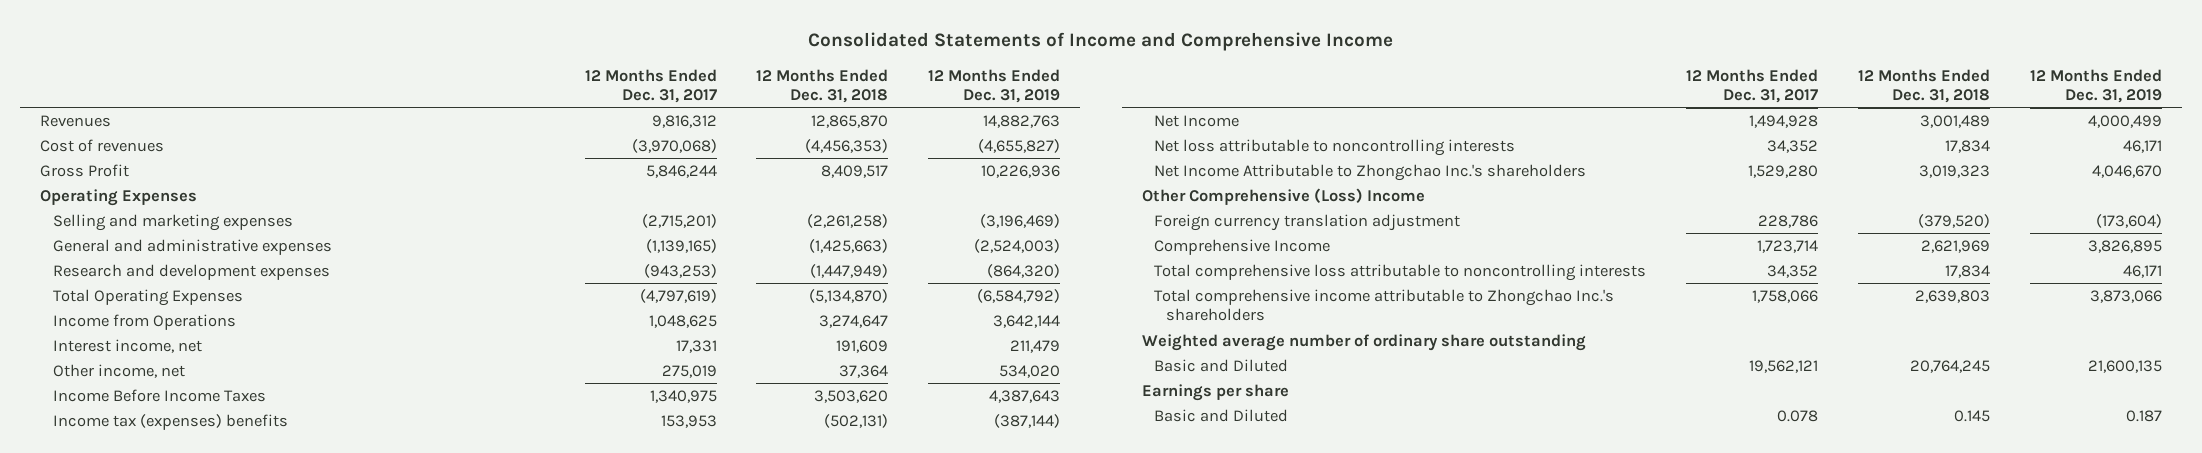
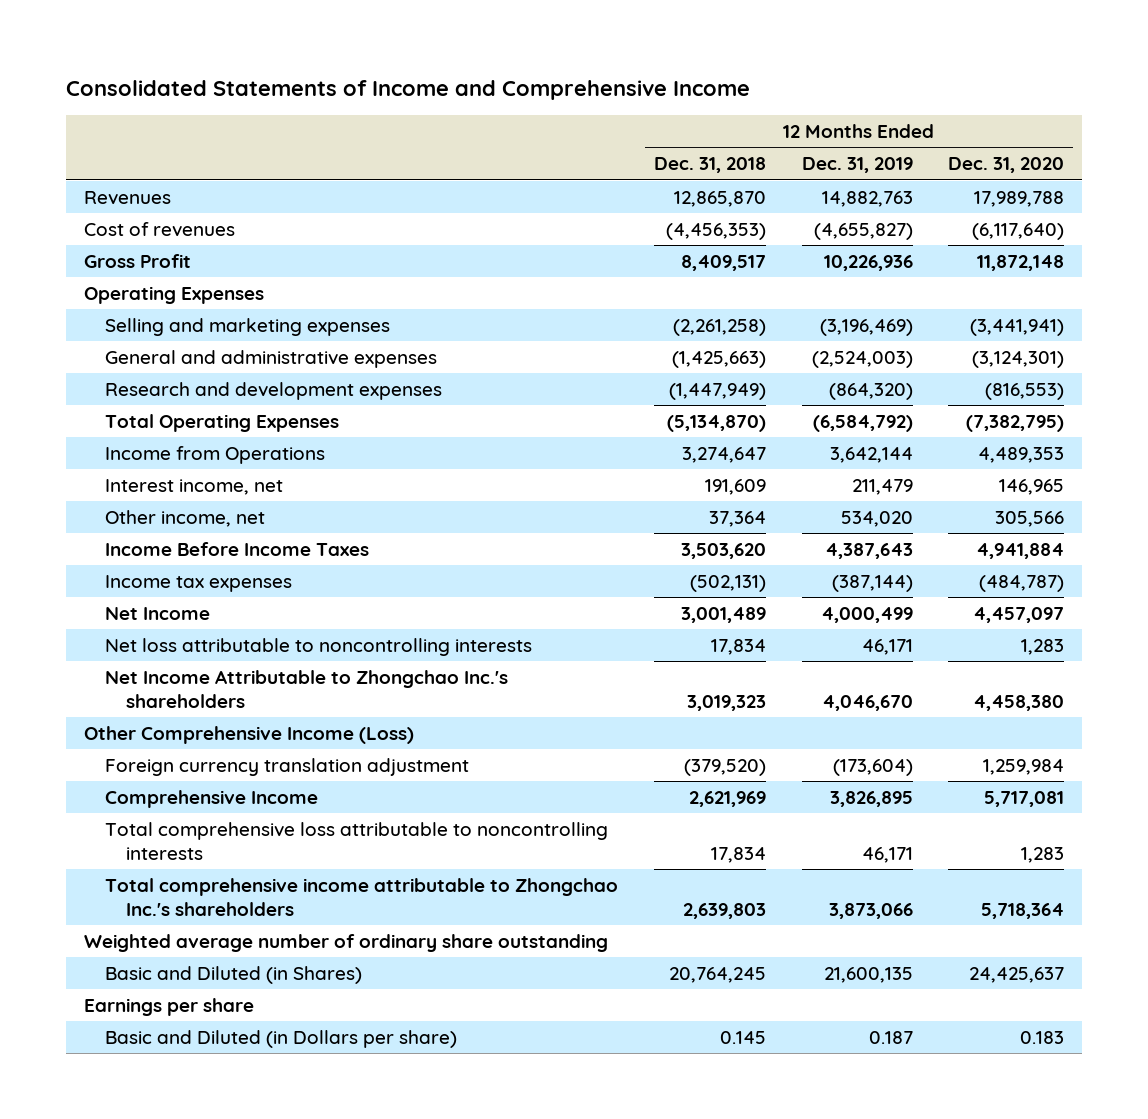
- | 12 Months Ended Dec. 31, 2017 | 12 Months Ended Dec. 31, 2018 | 12 Months Ended Dec. 31, 2019
+ | 12 Months Ended Dec. 31, 2018 | 12 Months Ended Dec. 31, 2019 | 12 Months Ended Dec. 31, 2020
- Income tax (expenses) benefits | 153,953 | (502,131) | (387,144)
+ Income tax expenses | (502,131) | (387,144) | (484,787)
- Other Comprehensive (Loss) Income
+ Other Comprehensive Income (Loss)
- Basic and Diluted | 19,562,121 | 20,764,245 | 21,600,135
+ Basic and Diluted (in Shares) | 20,764,245 | 21,600,135 | 24,425,637
- Basic and Diluted | 0.078 | 0.145 | 0.187
+ Basic and Diluted (in Dollars per share) | 0.145 | 0.187 | 0.183

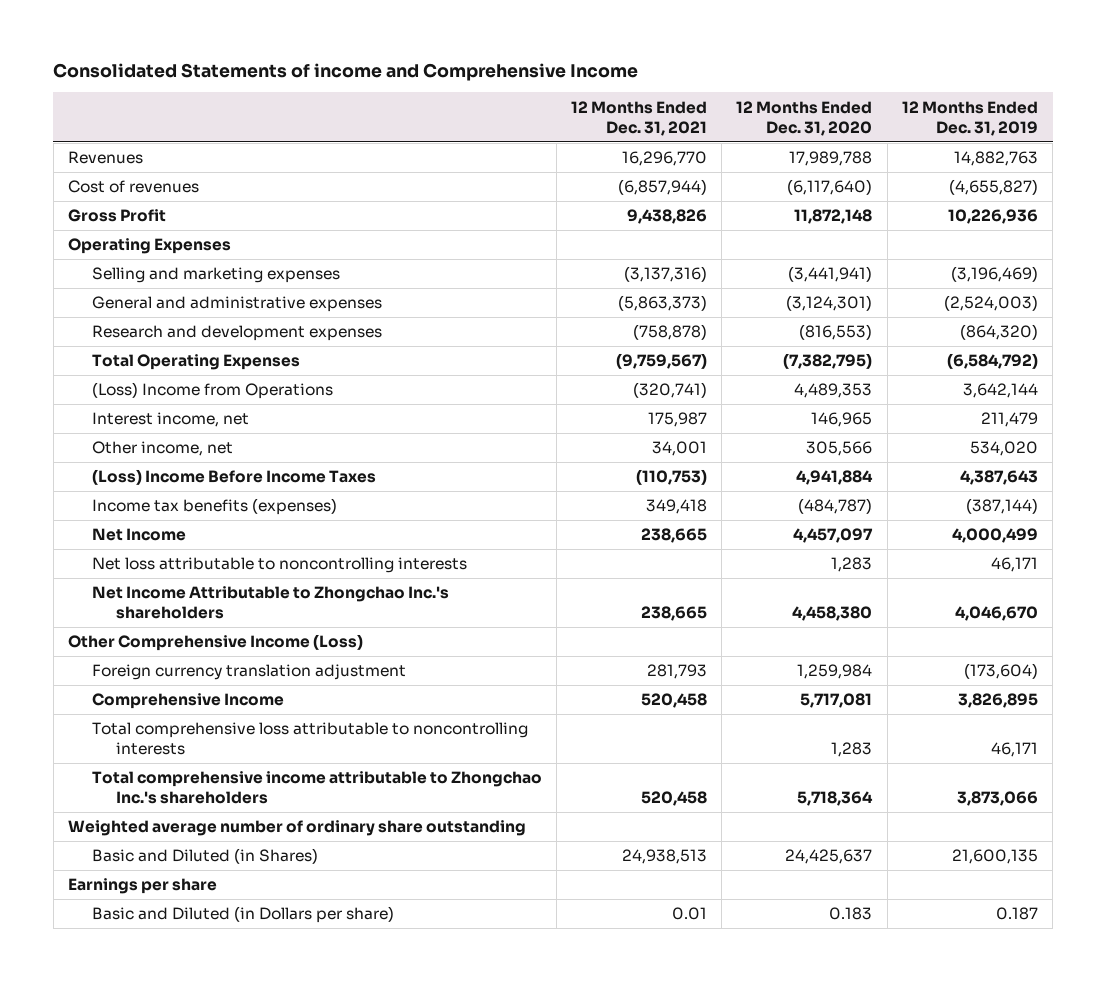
- Consolidated Statements of Income and Comprehensive Income
+ Consolidated Statements of income and Comprehensive Income
- | 12 Months Ended Dec. 31, 2018 | 12 Months Ended Dec. 31, 2019 | 12 Months Ended Dec. 31, 2020
+ | 12 Months Ended Dec. 31, 2021 | 12 Months Ended Dec. 31, 2020 | 12 Months Ended Dec. 31, 2019
- Income from Operations | 3,274,647 | 3,642,144 | 4,489,353
+ (Loss) Income from Operations | (320,741) | 4,489,353 | 3,642,144
- Income Before Income Taxes | 3,503,620 | 4,387,643 | 4,941,884
- Income tax expenses | (502,131) | (387,144) | (484,787)
+ (Loss) Income Before Income Taxes | (110,753) | 4,941,884 | 4,387,643
+ Income tax benefits (expenses) | 349,418 | (484,787) | (387,144)

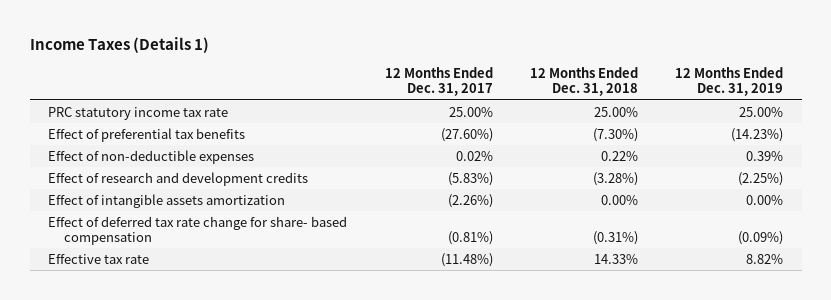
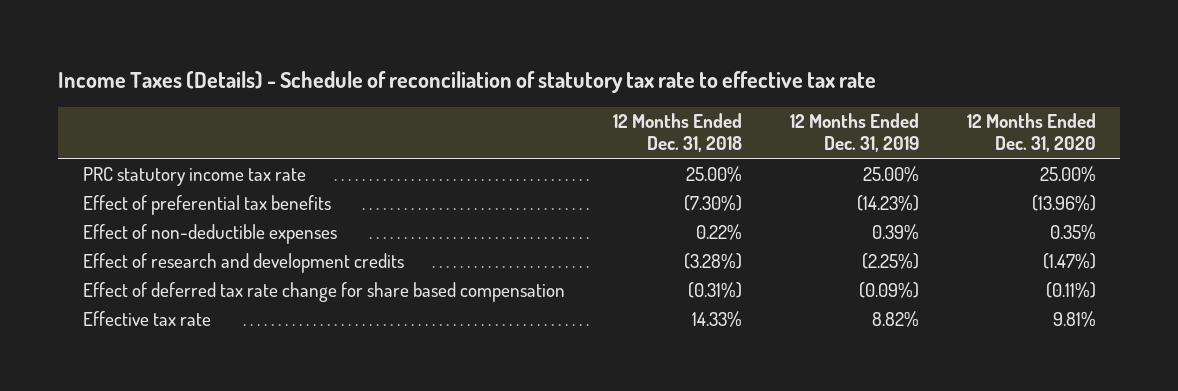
- Income Taxes (Details 1)
+ Income Taxes (Details) - Schedule of reconciliation of statutory tax rate to effective tax rate
- | 12 Months Ended Dec. 31, 2017 | 12 Months Ended Dec. 31, 2018 | 12 Months Ended Dec. 31, 2019
+ | 12 Months Ended Dec. 31, 2018 | 12 Months Ended Dec. 31, 2019 | 12 Months Ended Dec. 31, 2020
- Effect of intangible assets amortization | (2.26%) | 0.00% | 0.00%
- Effect of deferred tax rate change for share- based compensation | (0.81%) | (0.31%) | (0.09%)
+ Effect of deferred tax rate change for share based compensation | (0.31%) | (0.09%) | (0.11%)

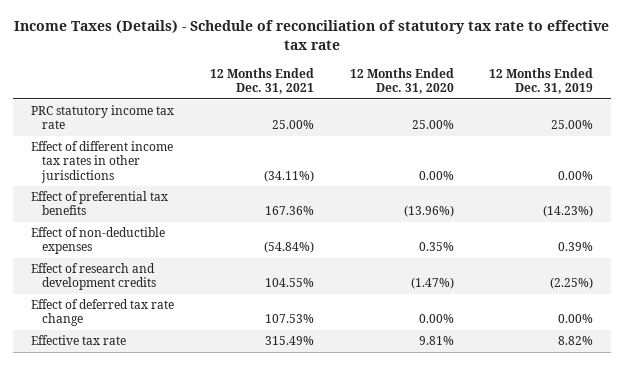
- | 12 Months Ended Dec. 31, 2018 | 12 Months Ended Dec. 31, 2019 | 12 Months Ended Dec. 31, 2020
+ | 12 Months Ended Dec. 31, 2021 | 12 Months Ended Dec. 31, 2020 | 12 Months Ended Dec. 31, 2019
+ Effect of different income tax rates in other jurisdictions | (34.11%) | 0.00% | 0.00%
- Effect of deferred tax rate change for share based compensation | (0.31%) | (0.09%) | (0.11%)
+ Effect of deferred tax rate change | 107.53% | 0.00% | 0.00%

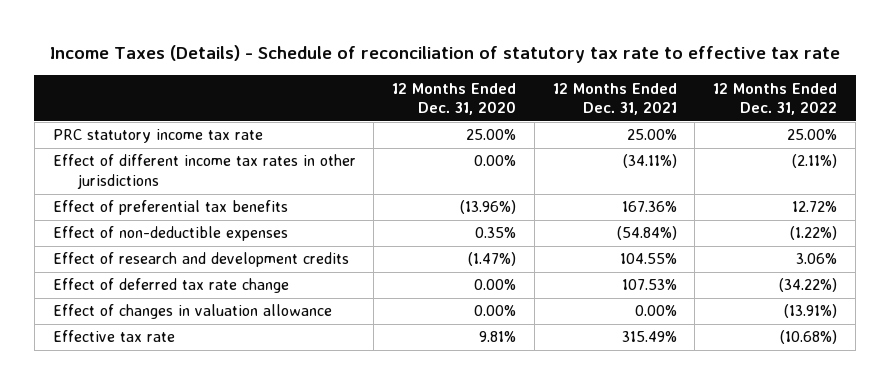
- | 12 Months Ended Dec. 31, 2021 | 12 Months Ended Dec. 31, 2020 | 12 Months Ended Dec. 31, 2019
+ | 12 Months Ended Dec. 31, 2020 | 12 Months Ended Dec. 31, 2021 | 12 Months Ended Dec. 31, 2022
+ Effect of changes in valuation allowance | 0.00% | 0.00% | (13.91%)

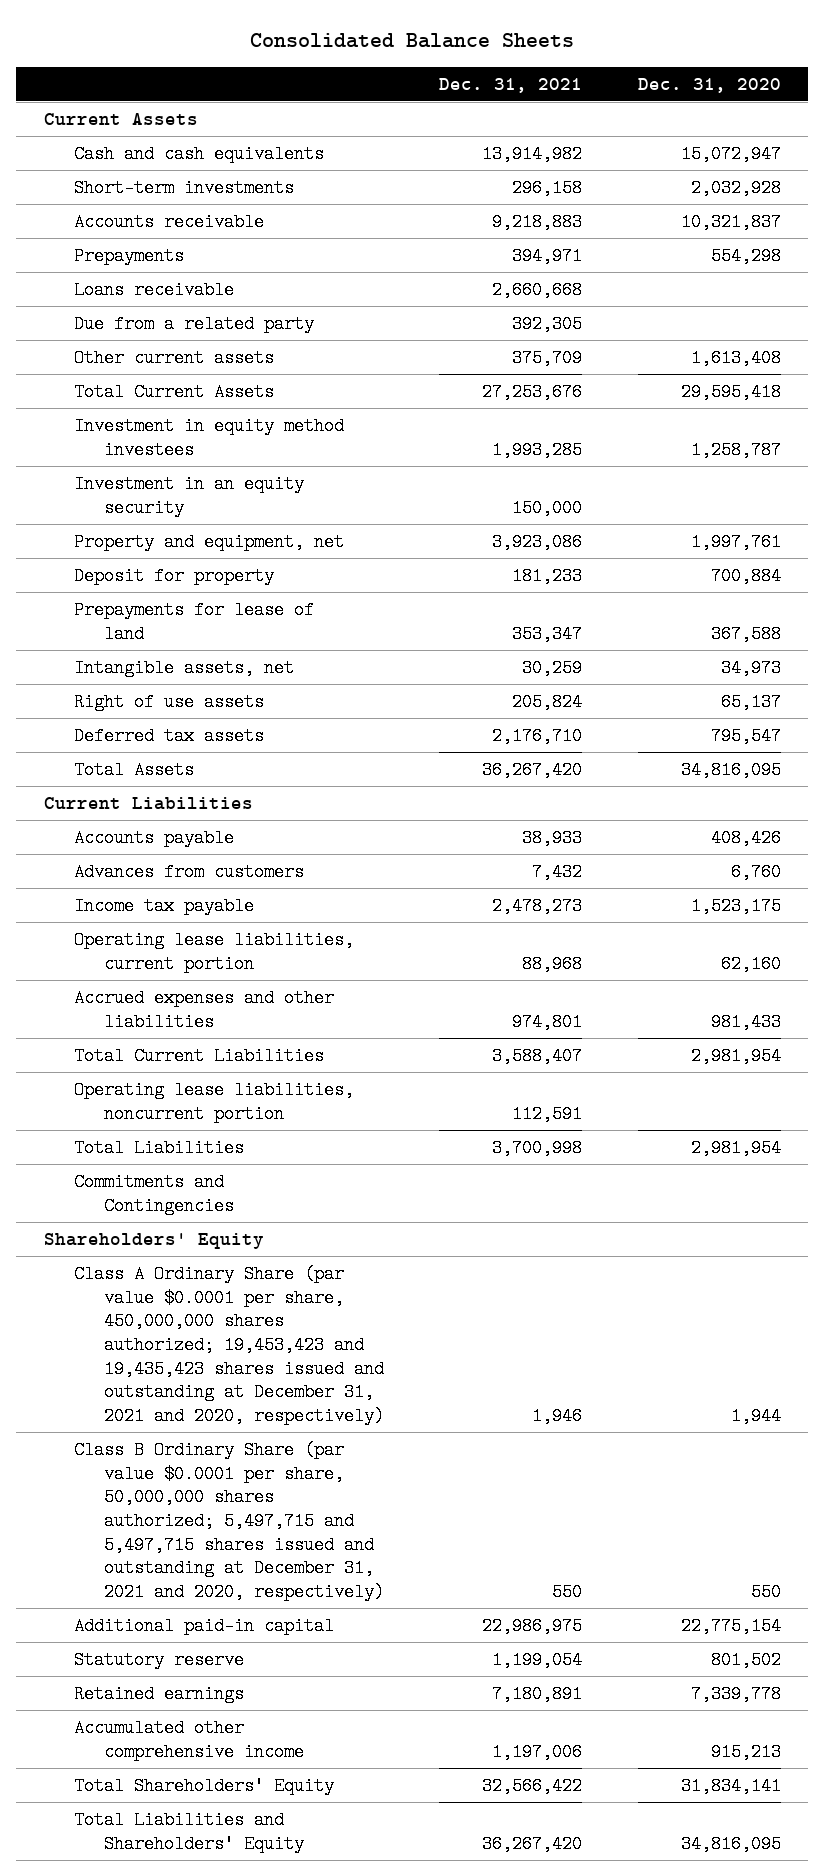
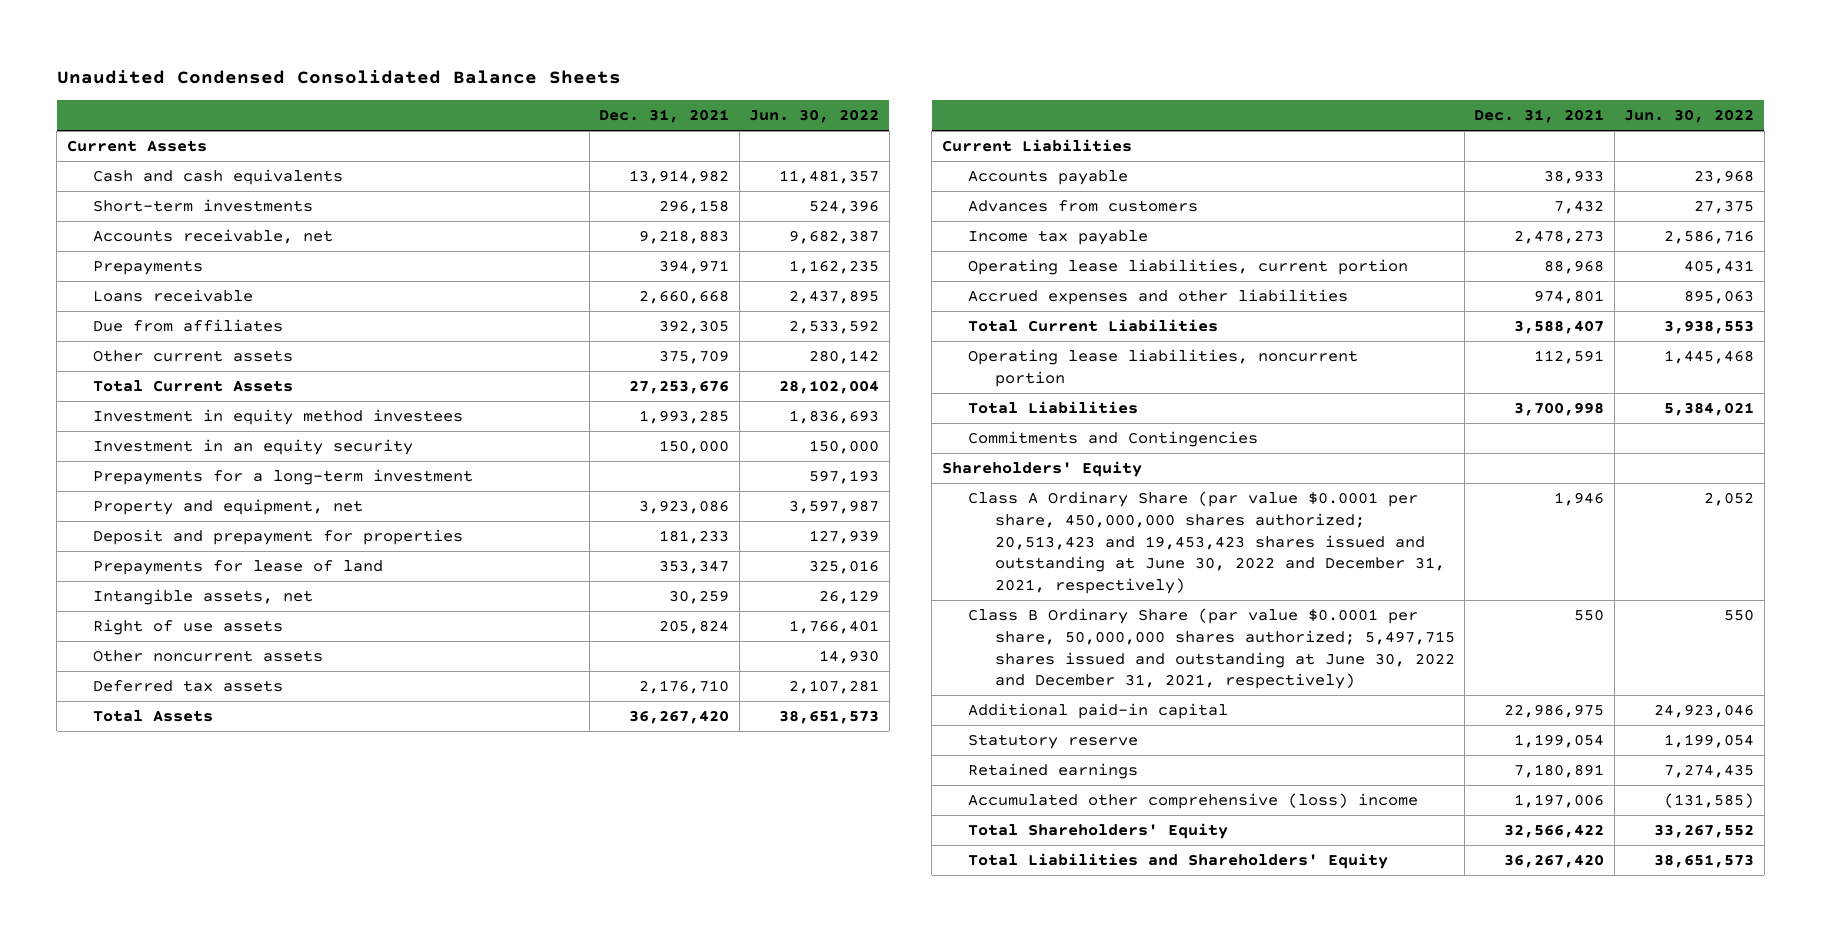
- Consolidated Balance Sheets
+ Unaudited Condensed Consolidated Balance Sheets
- | Dec. 31, 2021 | Dec. 31, 2020
+ | Dec. 31, 2021 | Jun. 30, 2022
- Accounts receivable | 9,218,883 | 10,321,837
+ Accounts receivable, net | 9,218,883 | 9,682,387
- Due from a related party | 392,305 |
+ Due from affiliates | 392,305 | 2,533,592
+ Prepayments for a long-term investment | | 597,193
- Deposit for property | 181,233 | 700,884
+ Deposit and prepayment for properties | 181,233 | 127,939
+ Other noncurrent assets | | 14,930
- Class A Ordinary Share (par value $0.0001 per share, 450,000,000 shares authorized; 19,453,423 and 19,435,423 shares issued and outstanding at December 31, 2021 and 2020, respectively) | 1,946 | 1,944
- Class B Ordinary Share (par value $0.0001 per share, 50,000,000 shares authorized; 5,497,715 and 5,497,715 shares issued and outstanding at December 31, 2021 and 2020, respectively) | 550 | 550
+ Class A Ordinary Share (par value $0.0001 per share, 450,000,000 shares authorized; 20,513,423 and 19,453,423 shares issued and outstanding at June 30, 2022 and December 31, 2021, respectively) | 1,946 | 2,052
+ Class B Ordinary Share (par value $0.0001 per share, 50,000,000 shares authorized; 5,497,715 shares issued and outstanding at June 30, 2022 and December 31, 2021, respectively) | 550 | 550
- Accumulated other comprehensive income | 1,197,006 | 915,213
+ Accumulated other comprehensive (loss) income | 1,197,006 | (131,585)

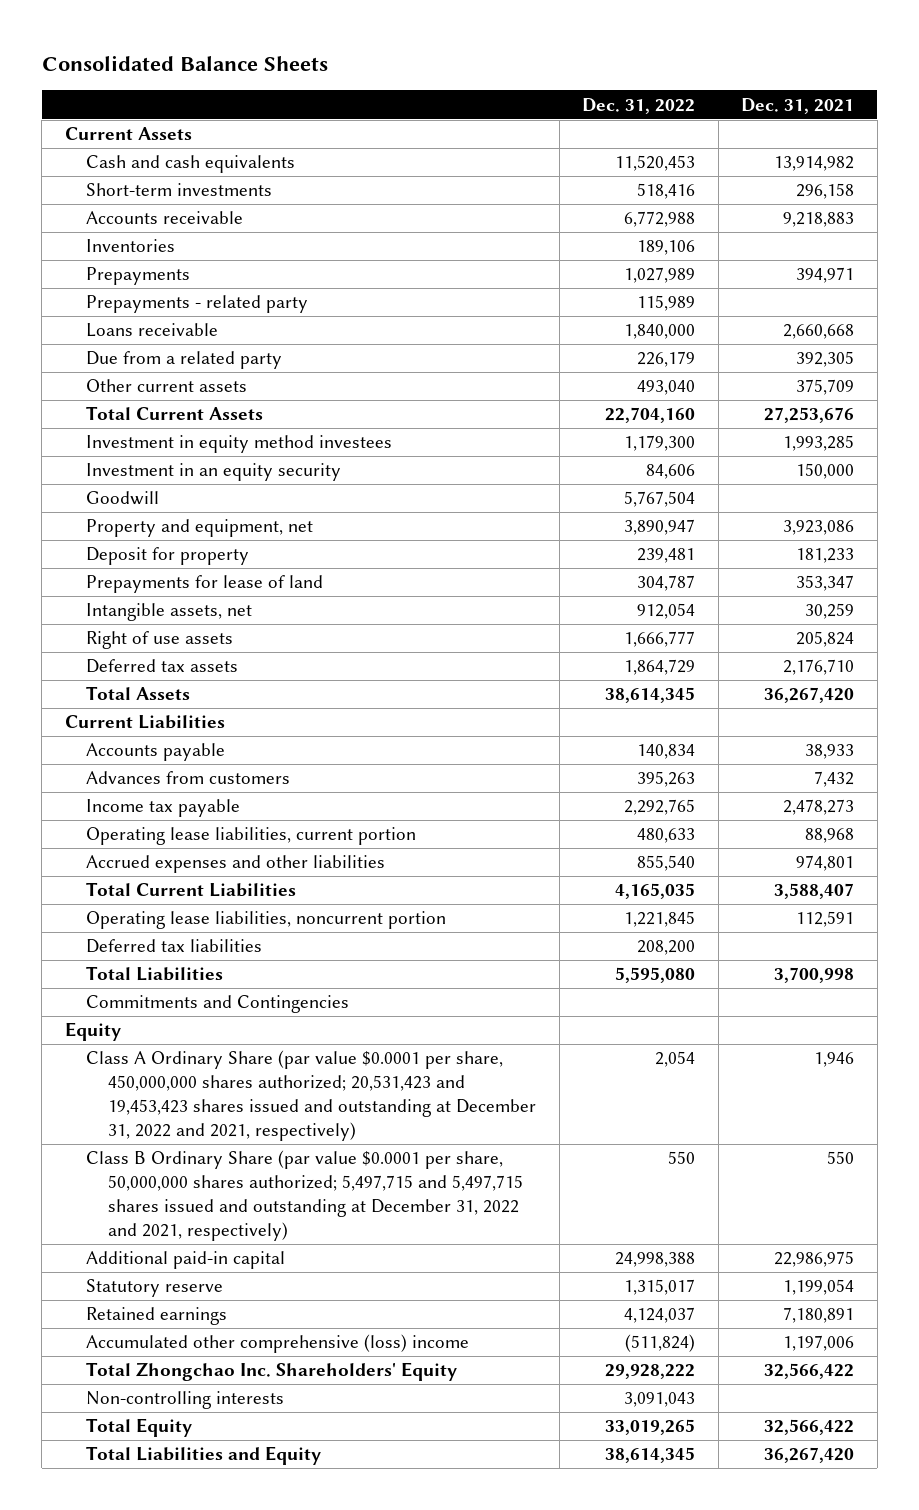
- Unaudited Condensed Consolidated Balance Sheets
+ Consolidated Balance Sheets
- | Dec. 31, 2021 | Jun. 30, 2022
+ | Dec. 31, 2022 | Dec. 31, 2021
- Accounts receivable, net | 9,218,883 | 9,682,387
+ Accounts receivable | 6,772,988 | 9,218,883
+ Inventories | 189,106 |
+ Prepayments - related party | 115,989 |
- Due from affiliates | 392,305 | 2,533,592
+ Due from a related party | 226,179 | 392,305
- Prepayments for a long-term investment | | 597,193
+ Goodwill | 5,767,504 |
- Deposit and prepayment for properties | 181,233 | 127,939
+ Deposit for property | 239,481 | 181,233
- Other noncurrent assets | | 14,930
+ Deferred tax liabilities | 208,200 |
- Shareholders' Equity
- Class A Ordinary Share (par value $0.0001 per share, 450,000,000 shares authorized; 20,513,423 and 19,453,423 shares issued and outstanding at June 30, 2022 and December 31, 2021, respectively) | 1,946 | 2,052
- Class B Ordinary Share (par value $0.0001 per share, 50,000,000 shares authorized; 5,497,715 shares issued and outstanding at June 30, 2022 and December 31, 2021, respectively) | 550 | 550
+ Equity
+ Class A Ordinary Share (par value $0.0001 per share, 450,000,000 shares authorized; 20,531,423 and 19,453,423 shares issued and outstanding at December 31, 2022 and 2021, respectively) | 2,054 | 1,946
+ Class B Ordinary Share (par value $0.0001 per share, 50,000,000 shares authorized; 5,497,715 and 5,497,715 shares issued and outstanding at December 31, 2022 and 2021, respectively) | 550 | 550
- Total Shareholders' Equity | 32,566,422 | 33,267,552
- Total Liabilities and Shareholders' Equity | 36,267,420 | 38,651,573
+ Total Zhongchao Inc. Shareholders' Equity | 29,928,222 | 32,566,422
+ Non-controlling interests | 3,091,043 |
+ Total Equity | 33,019,265 | 32,566,422
+ Total Liabilities and Equity | 38,614,345 | 36,267,420

